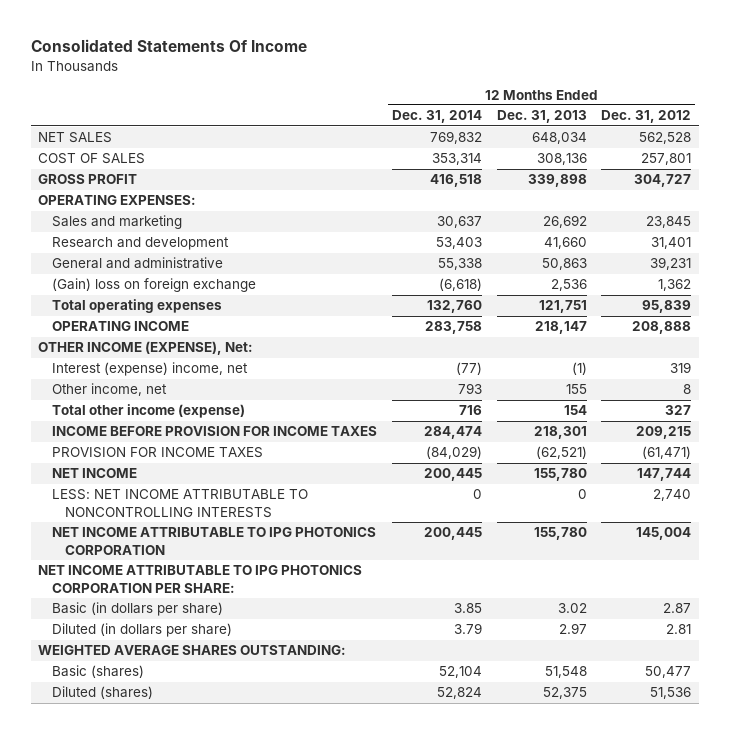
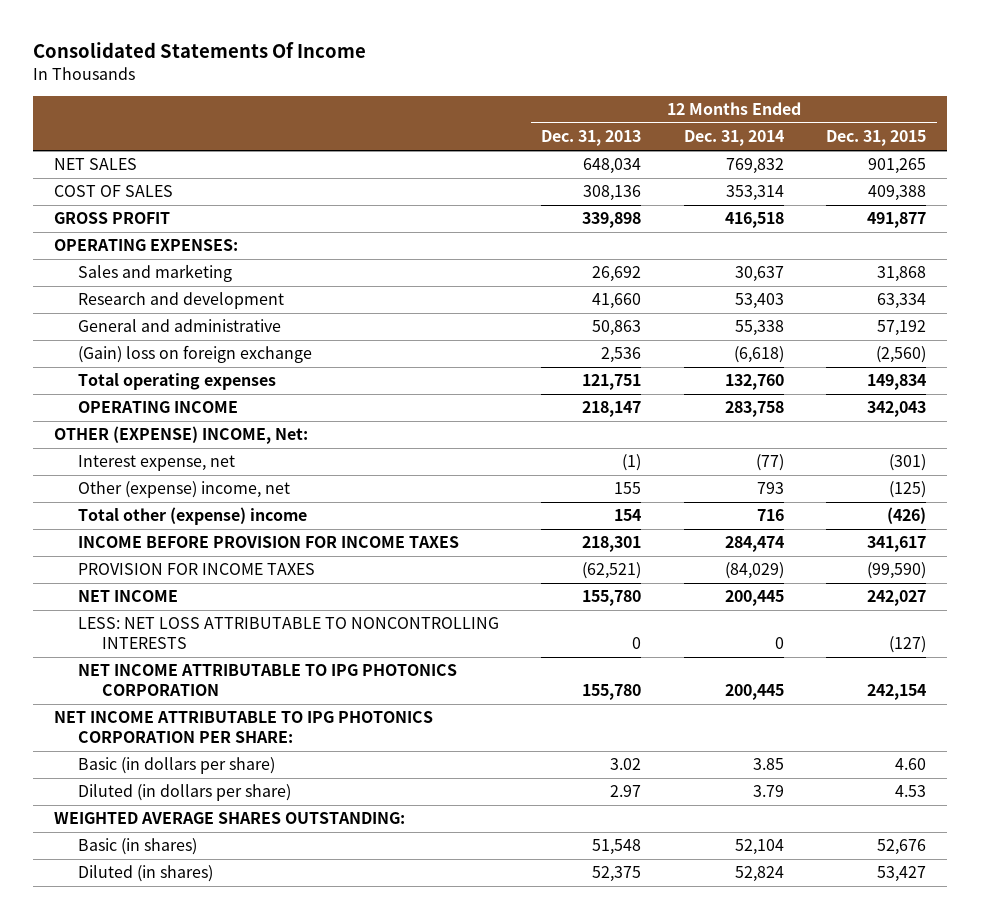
- | 12 Months Ended Dec. 31, 2014 | 12 Months Ended Dec. 31, 2013 | 12 Months Ended Dec. 31, 2012
+ | 12 Months Ended Dec. 31, 2013 | 12 Months Ended Dec. 31, 2014 | 12 Months Ended Dec. 31, 2015
- OTHER INCOME (EXPENSE), Net:
- Interest (expense) income, net | (77) | (1) | 319
- Other income, net | 793 | 155 | 8
- Total other income (expense) | 716 | 154 | 327
+ OTHER (EXPENSE) INCOME, Net:
+ Interest expense, net | (1) | (77) | (301)
+ Other (expense) income, net | 155 | 793 | (125)
+ Total other (expense) income | 154 | 716 | (426)
- LESS: NET INCOME ATTRIBUTABLE TO NONCONTROLLING INTERESTS | 0 | 0 | 2,740
+ LESS: NET LOSS ATTRIBUTABLE TO NONCONTROLLING INTERESTS | 0 | 0 | (127)
- Basic (shares) | 52,104 | 51,548 | 50,477
- Diluted (shares) | 52,824 | 52,375 | 51,536
+ Basic (in shares) | 51,548 | 52,104 | 52,676
+ Diluted (in shares) | 52,375 | 52,824 | 53,427

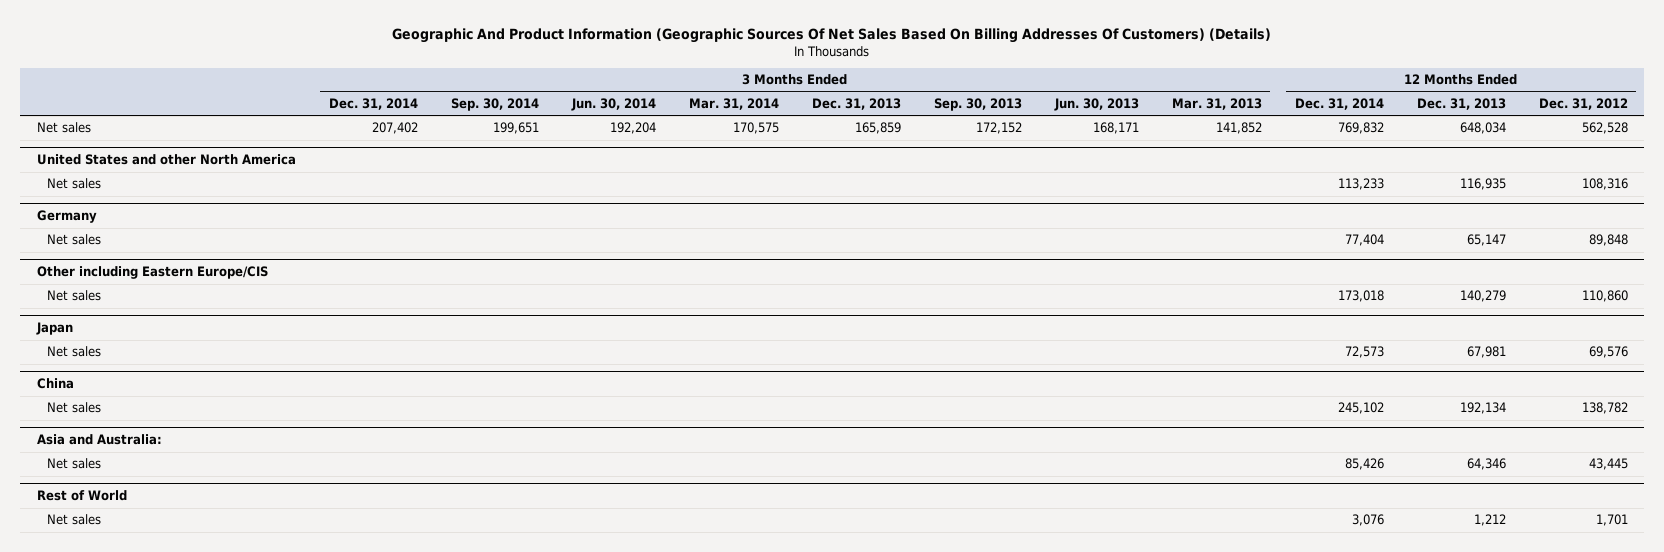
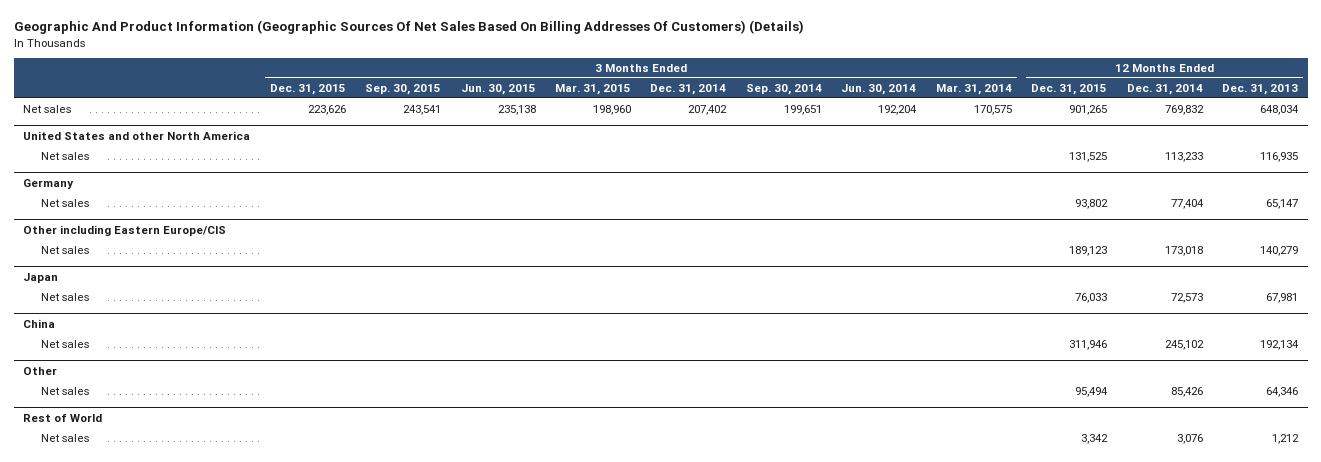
- | 3 Months Ended Dec. 31, 2014 | 3 Months Ended Sep. 30, 2014 | 3 Months Ended Jun. 30, 2014 | 3 Months Ended Mar. 31, 2014 | 3 Months Ended Dec. 31, 2013 | 3 Months Ended Sep. 30, 2013 | 3 Months Ended Jun. 30, 2013 | 3 Months Ended Mar. 31, 2013 | 12 Months Ended Dec. 31, 2014 | 12 Months Ended Dec. 31, 2013 | 12 Months Ended Dec. 31, 2012
+ | 3 Months Ended Dec. 31, 2015 | 3 Months Ended Sep. 30, 2015 | 3 Months Ended Jun. 30, 2015 | 3 Months Ended Mar. 31, 2015 | 3 Months Ended Dec. 31, 2014 | 3 Months Ended Sep. 30, 2014 | 3 Months Ended Jun. 30, 2014 | 3 Months Ended Mar. 31, 2014 | 12 Months Ended Dec. 31, 2015 | 12 Months Ended Dec. 31, 2014 | 12 Months Ended Dec. 31, 2013
- Asia and Australia:
+ Other

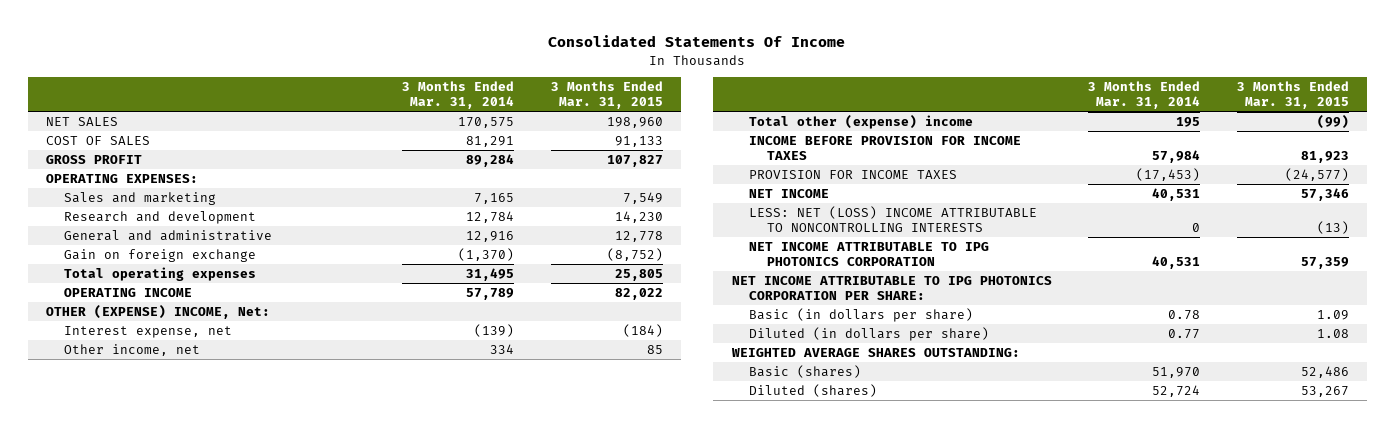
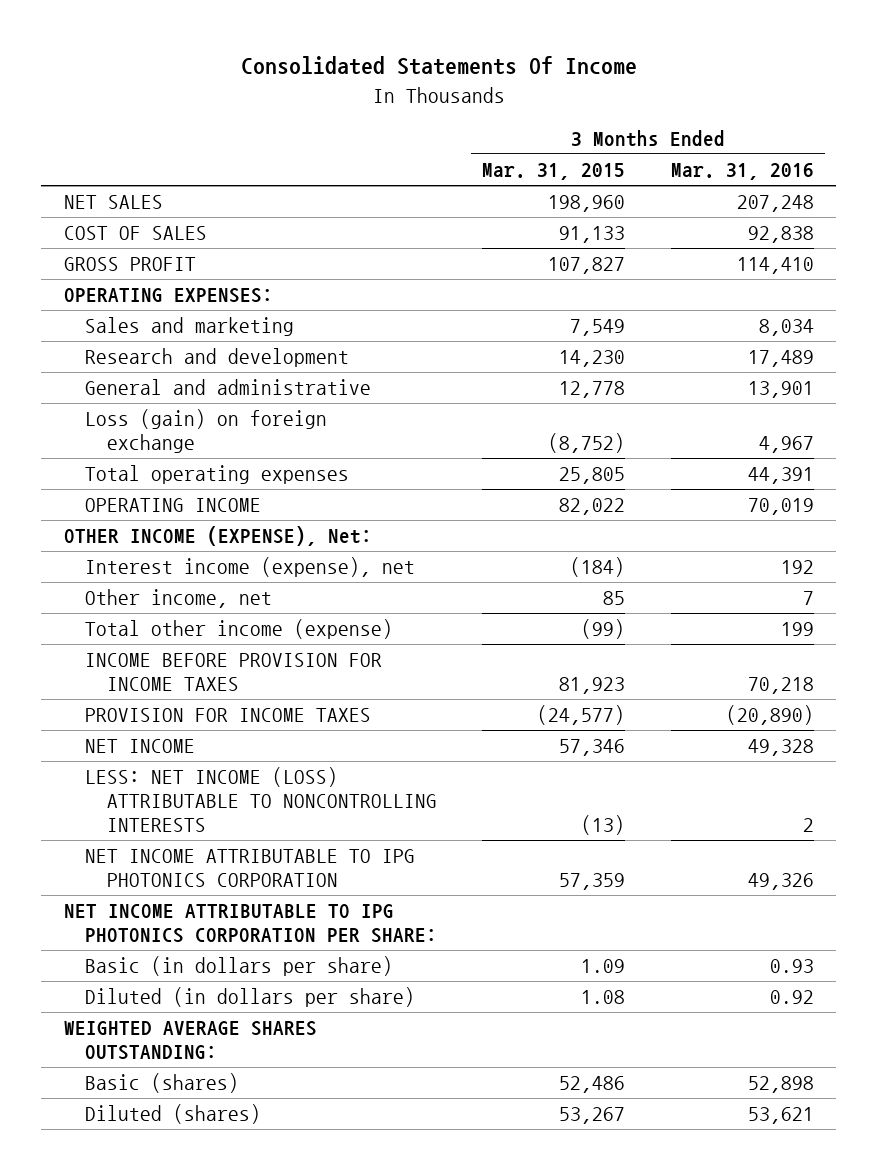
- | 3 Months Ended Mar. 31, 2014 | 3 Months Ended Mar. 31, 2015
+ | 3 Months Ended Mar. 31, 2015 | 3 Months Ended Mar. 31, 2016
- Gain on foreign exchange | (1,370) | (8,752)
+ Loss (gain) on foreign exchange | (8,752) | 4,967
- OTHER (EXPENSE) INCOME, Net:
- Interest expense, net | (139) | (184)
+ OTHER INCOME (EXPENSE), Net:
+ Interest income (expense), net | (184) | 192
- Total other (expense) income | 195 | (99)
+ Total other income (expense) | (99) | 199
- LESS: NET (LOSS) INCOME ATTRIBUTABLE TO NONCONTROLLING INTERESTS | 0 | (13)
+ LESS: NET INCOME (LOSS) ATTRIBUTABLE TO NONCONTROLLING INTERESTS | (13) | 2

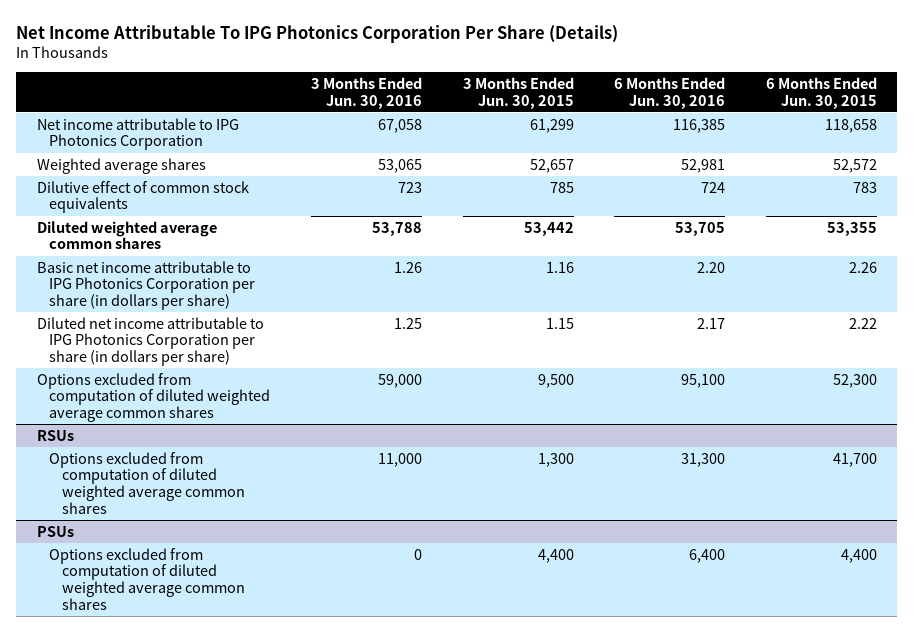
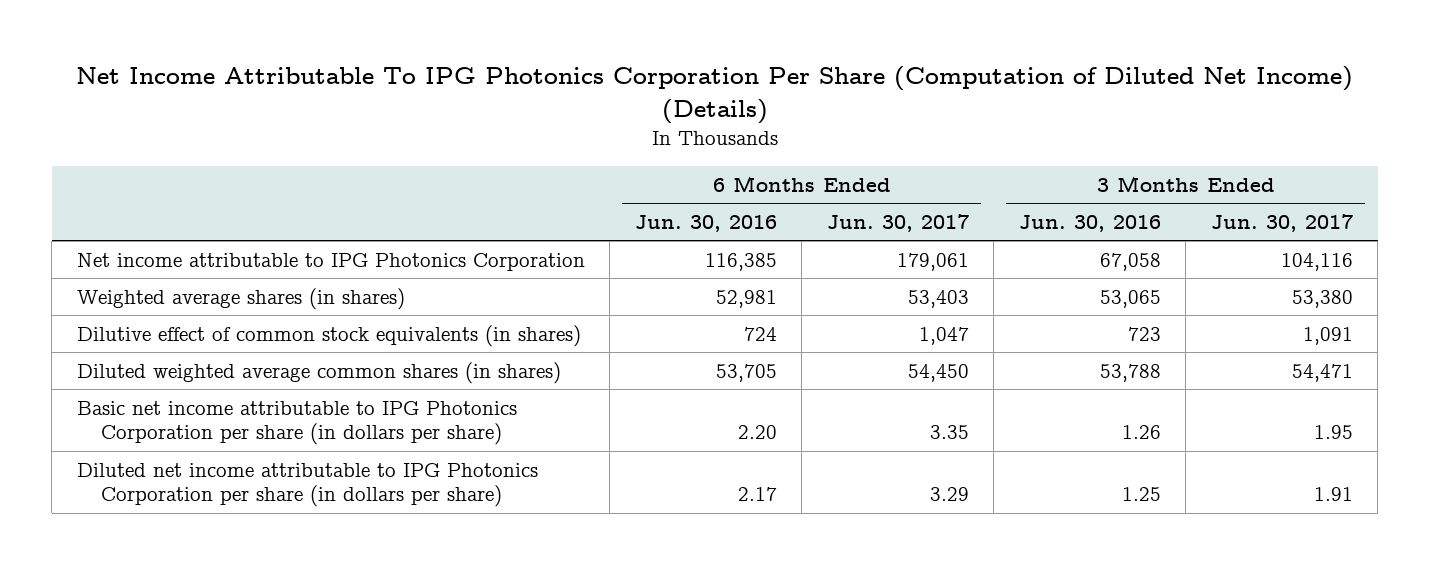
- Net Income Attributable To IPG Photonics Corporation Per Share (Details)
+ Net Income Attributable To IPG Photonics Corporation Per Share (Computation of Diluted Net Income) (Details)
- | 3 Months Ended Jun. 30, 2016 | 3 Months Ended Jun. 30, 2015 | 6 Months Ended Jun. 30, 2016 | 6 Months Ended Jun. 30, 2015
+ | 6 Months Ended Jun. 30, 2016 | 6 Months Ended Jun. 30, 2017 | 3 Months Ended Jun. 30, 2016 | 3 Months Ended Jun. 30, 2017
- Weighted average shares | 53,065 | 52,657 | 52,981 | 52,572
- Dilutive effect of common stock equivalents | 723 | 785 | 724 | 783
- Diluted weighted average common shares | 53,788 | 53,442 | 53,705 | 53,355
+ Weighted average shares (in shares) | 52,981 | 53,403 | 53,065 | 53,380
+ Dilutive effect of common stock equivalents (in shares) | 724 | 1,047 | 723 | 1,091
+ Diluted weighted average common shares (in shares) | 53,705 | 54,450 | 53,788 | 54,471
- Options excluded from computation of diluted weighted average common shares | 59,000 | 9,500 | 95,100 | 52,300
- RSUs
- Options excluded from computation of diluted weighted average common shares | 11,000 | 1,300 | 31,300 | 41,700
- PSUs
- Options excluded from computation of diluted weighted average common shares | 0 | 4,400 | 6,400 | 4,400

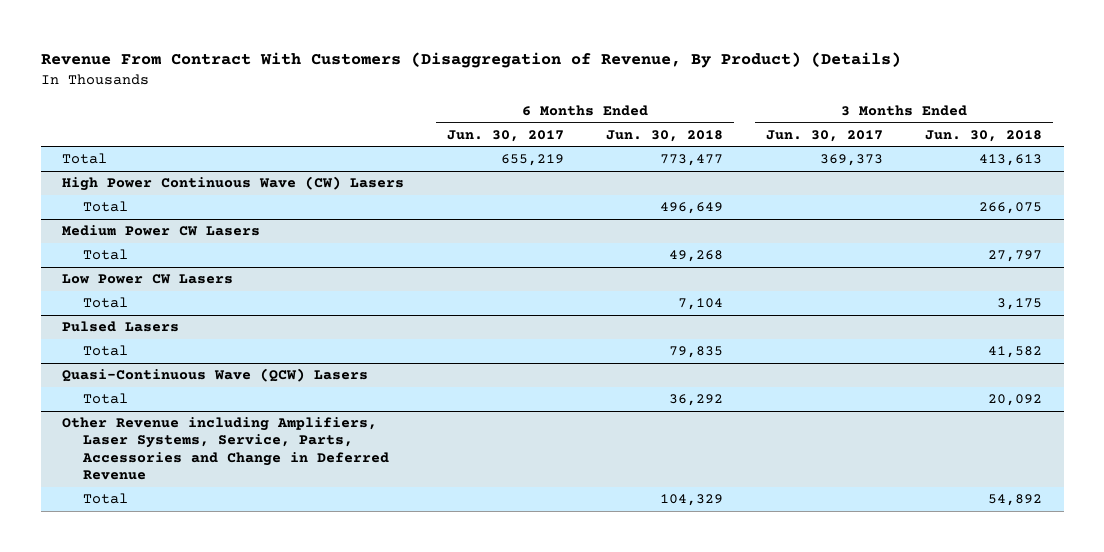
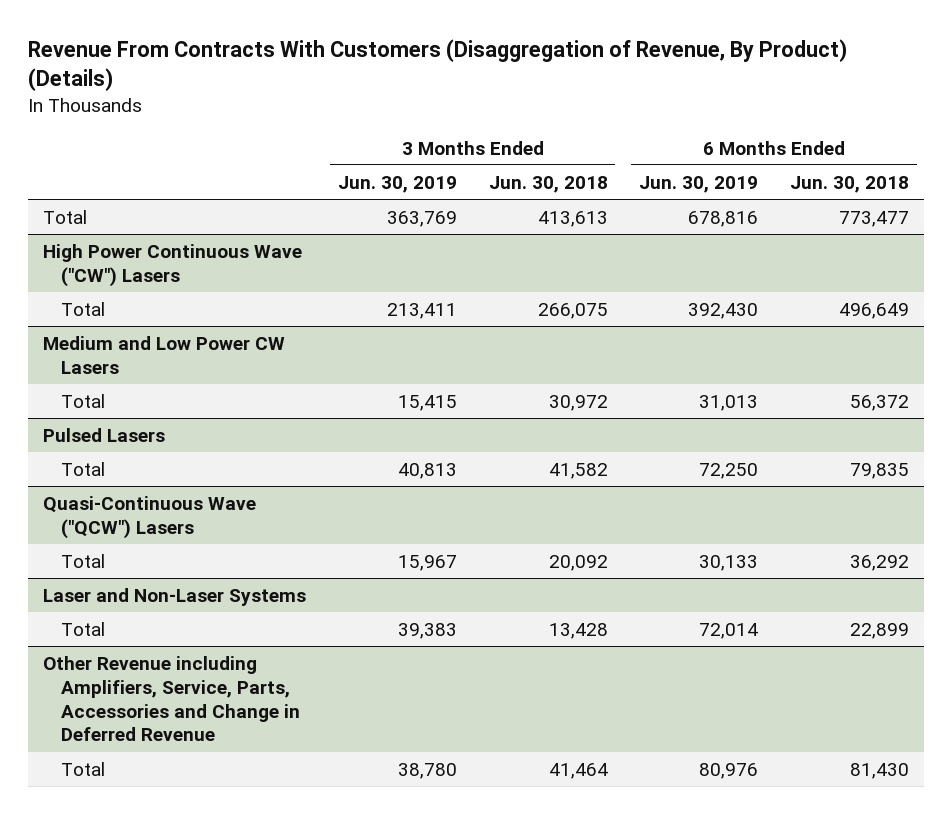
- Revenue From Contract With Customers (Disaggregation of Revenue, By Product) (Details)
+ Revenue From Contracts With Customers (Disaggregation of Revenue, By Product) (Details)
- | 6 Months Ended Jun. 30, 2017 | 6 Months Ended Jun. 30, 2018 | 3 Months Ended Jun. 30, 2017 | 3 Months Ended Jun. 30, 2018
+ | 3 Months Ended Jun. 30, 2019 | 3 Months Ended Jun. 30, 2018 | 6 Months Ended Jun. 30, 2019 | 6 Months Ended Jun. 30, 2018
- High Power Continuous Wave (CW) Lasers
+ High Power Continuous Wave ("CW") Lasers
- Medium Power CW Lasers
- Total | | 49,268 | | 27,797
- Low Power CW Lasers
- Total | | 7,104 | | 3,175
+ Medium and Low Power CW Lasers
+ Total | 15,415 | 30,972 | 31,013 | 56,372
- Quasi-Continuous Wave (QCW) Lasers
+ Quasi-Continuous Wave ("QCW") Lasers
- Other Revenue including Amplifiers, Laser Systems, Service, Parts, Accessories and Change in Deferred Revenue
- Total | | 104,329 | | 54,892
+ Laser and Non-Laser Systems
+ Total | 39,383 | 13,428 | 72,014 | 22,899
+ Other Revenue including Amplifiers, Service, Parts, Accessories and Change in Deferred Revenue
+ Total | 38,780 | 41,464 | 80,976 | 81,430

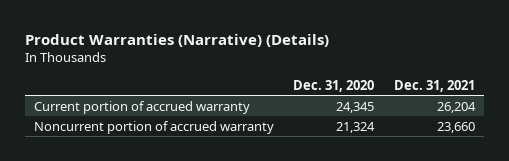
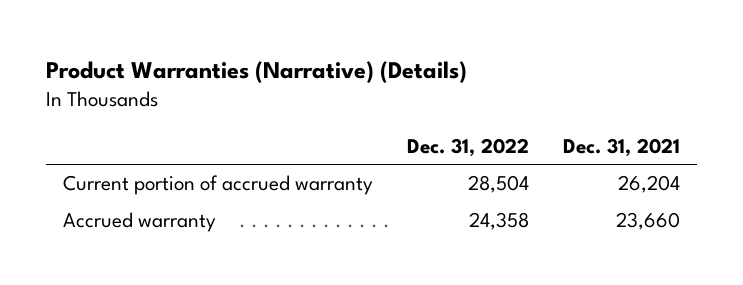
- | Dec. 31, 2020 | Dec. 31, 2021
+ | Dec. 31, 2022 | Dec. 31, 2021
- Noncurrent portion of accrued warranty | 21,324 | 23,660
+ Accrued warranty | 24,358 | 23,660

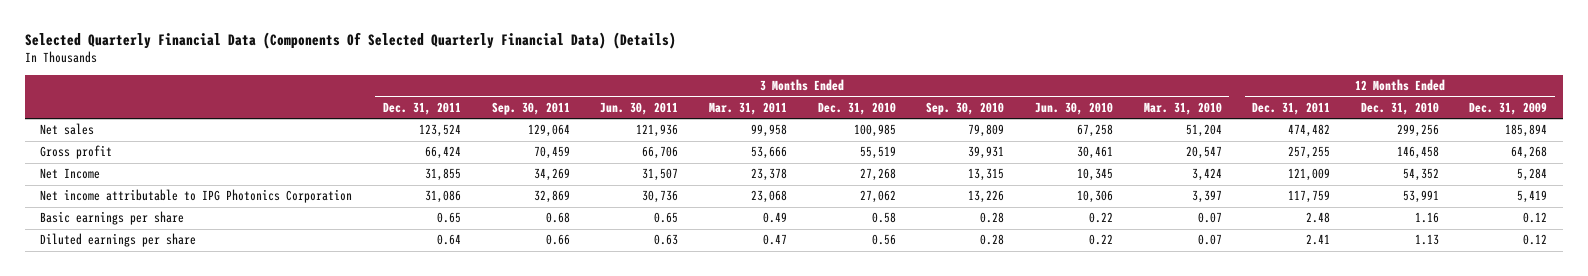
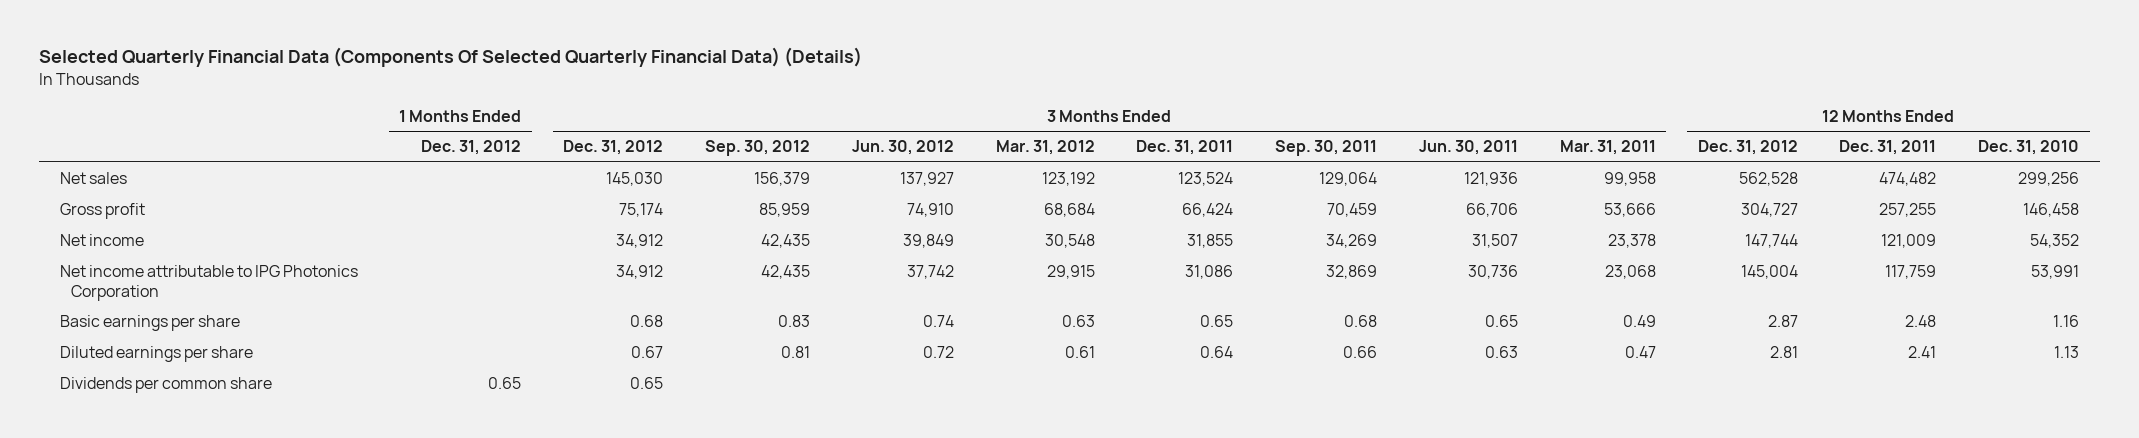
- | 3 Months Ended Dec. 31, 2011 | 3 Months Ended Sep. 30, 2011 | 3 Months Ended Jun. 30, 2011 | 3 Months Ended Mar. 31, 2011 | 3 Months Ended Dec. 31, 2010 | 3 Months Ended Sep. 30, 2010 | 3 Months Ended Jun. 30, 2010 | 3 Months Ended Mar. 31, 2010 | 12 Months Ended Dec. 31, 2011 | 12 Months Ended Dec. 31, 2010 | 12 Months Ended Dec. 31, 2009
+ | 1 Months Ended Dec. 31, 2012 | 3 Months Ended Dec. 31, 2012 | 3 Months Ended Sep. 30, 2012 | 3 Months Ended Jun. 30, 2012 | 3 Months Ended Mar. 31, 2012 | 3 Months Ended Dec. 31, 2011 | 3 Months Ended Sep. 30, 2011 | 3 Months Ended Jun. 30, 2011 | 3 Months Ended Mar. 31, 2011 | 12 Months Ended Dec. 31, 2012 | 12 Months Ended Dec. 31, 2011 | 12 Months Ended Dec. 31, 2010
- Net Income | 31,855 | 34,269 | 31,507 | 23,378 | 27,268 | 13,315 | 10,345 | 3,424 | 121,009 | 54,352 | 5,284
+ Net income | | 34,912 | 42,435 | 39,849 | 30,548 | 31,855 | 34,269 | 31,507 | 23,378 | 147,744 | 121,009 | 54,352
+ Dividends per common share | 0.65 | 0.65 | | | | | | | | | |

